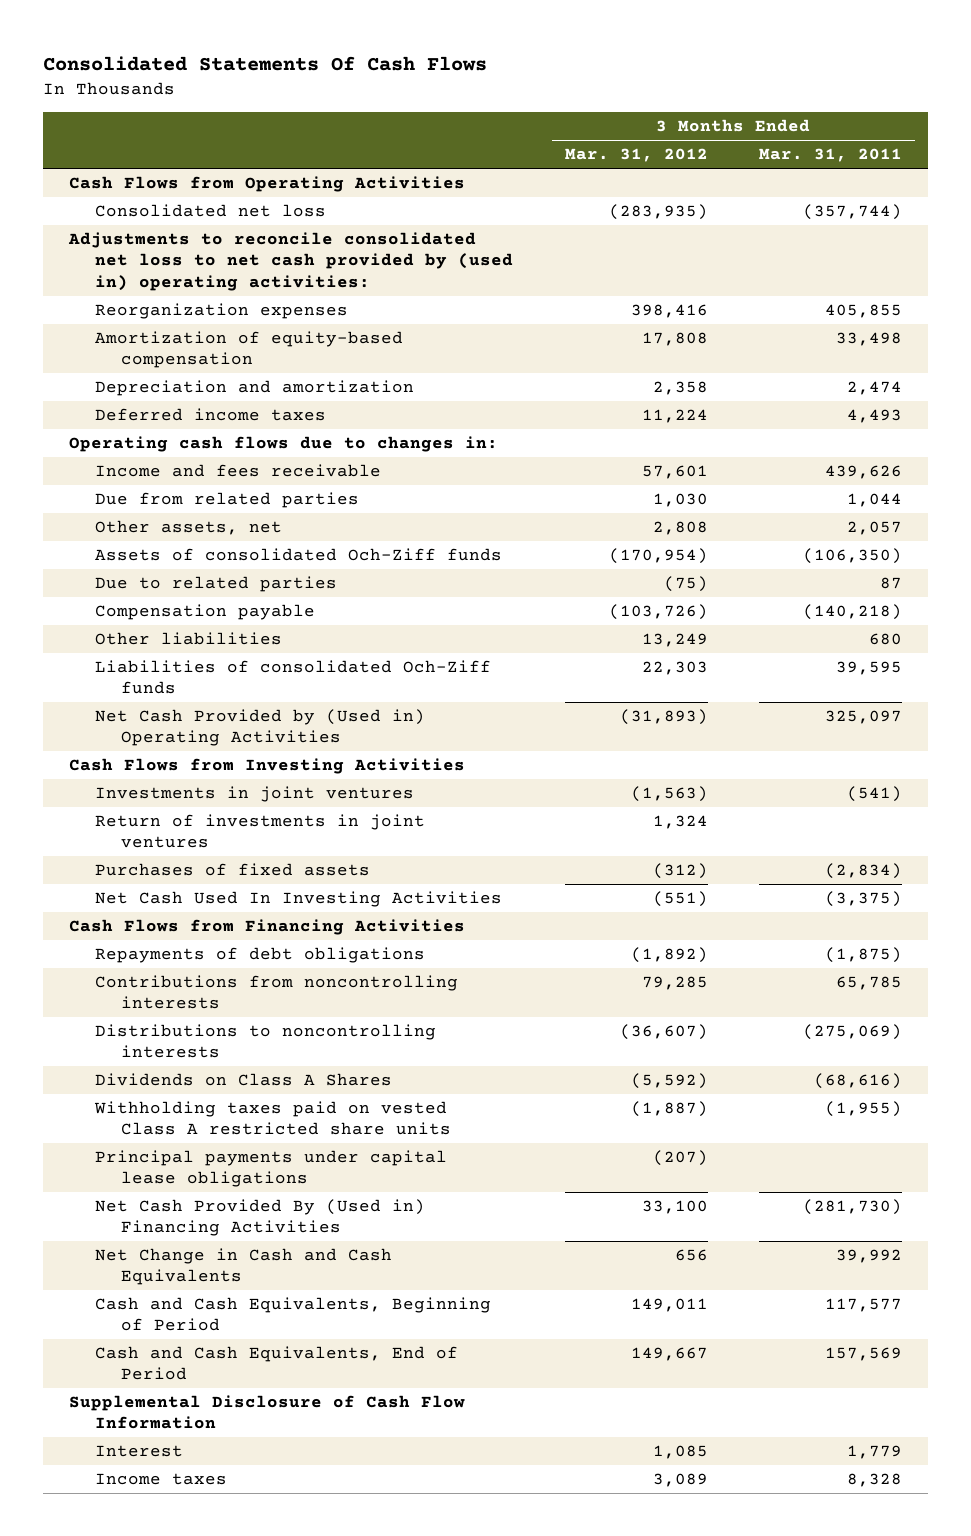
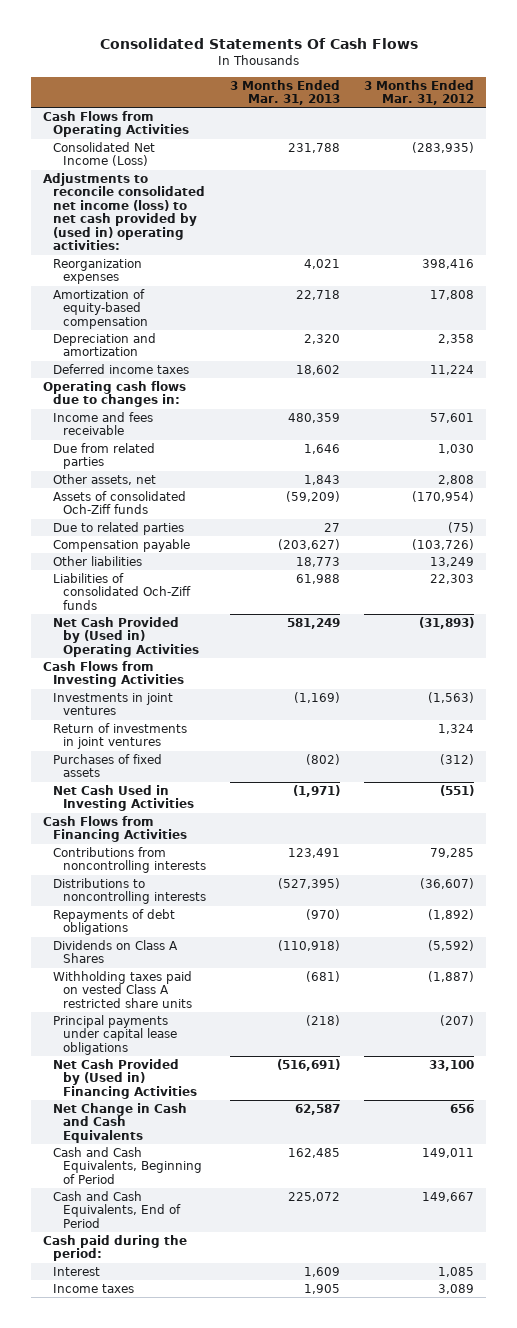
- | 3 Months Ended Mar. 31, 2012 | 3 Months Ended Mar. 31, 2011
+ | 3 Months Ended Mar. 31, 2013 | 3 Months Ended Mar. 31, 2012
- Consolidated net loss | (283,935) | (357,744)
- Adjustments to reconcile consolidated net loss to net cash provided by (used in) operating activities:
+ Consolidated Net Income (Loss) | 231,788 | (283,935)
+ Adjustments to reconcile consolidated net income (loss) to net cash provided by (used in) operating activities:
- Net Cash Used In Investing Activities | (551) | (3,375)
+ Net Cash Used in Investing Activities | (1,971) | (551)
moved down: Repayments of debt obligations | (970) | (1,892)
- Net Cash Provided By (Used in) Financing Activities | 33,100 | (281,730)
+ Net Cash Provided by (Used in) Financing Activities | (516,691) | 33,100
- Supplemental Disclosure of Cash Flow Information
+ Cash paid during the period:

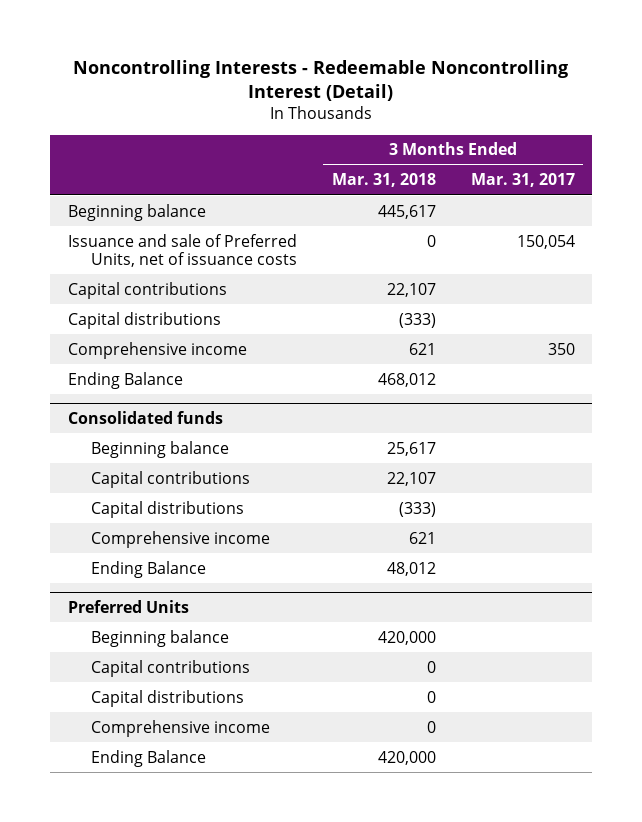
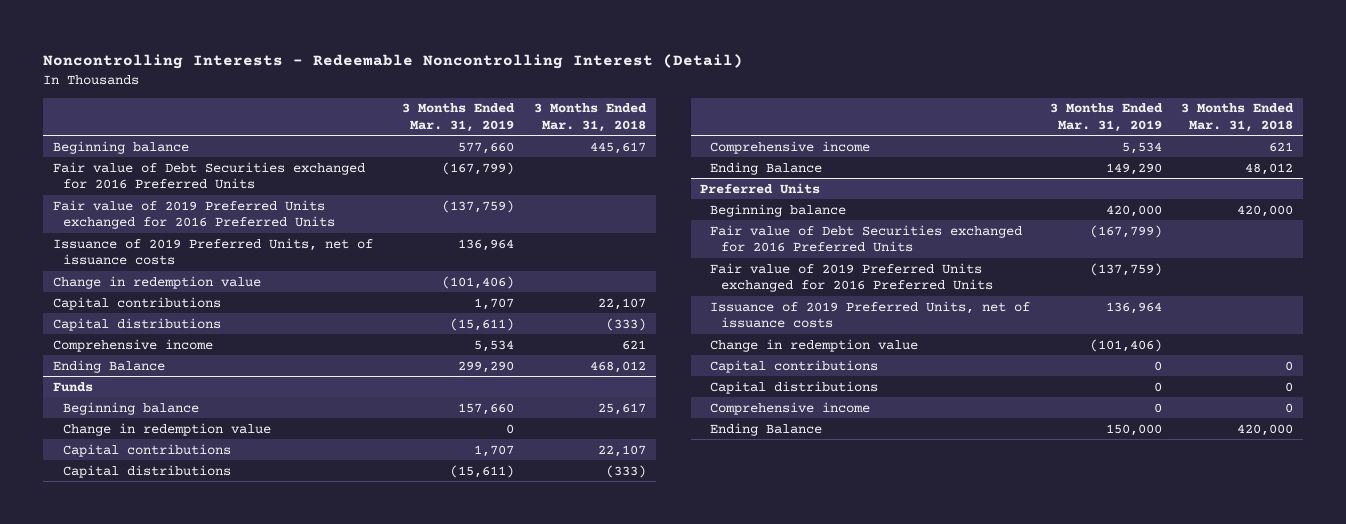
- | 3 Months Ended Mar. 31, 2018 | 3 Months Ended Mar. 31, 2017
+ | 3 Months Ended Mar. 31, 2019 | 3 Months Ended Mar. 31, 2018
- Issuance and sale of Preferred Units, net of issuance costs | 0 | 150,054
+ Fair value of Debt Securities exchanged for 2016 Preferred Units | (167,799) |
+ Fair value of 2019 Preferred Units exchanged for 2016 Preferred Units | (137,759) |
+ Issuance of 2019 Preferred Units, net of issuance costs | 136,964 |
+ Change in redemption value | (101,406) |
- Consolidated funds
+ Funds
+ Change in redemption value | 0 |
@ Preferred Units
+ Fair value of Debt Securities exchanged for 2016 Preferred Units | (167,799) |
+ Fair value of 2019 Preferred Units exchanged for 2016 Preferred Units | (137,759) |
+ Issuance of 2019 Preferred Units, net of issuance costs | 136,964 |
+ Change in redemption value | (101,406) |

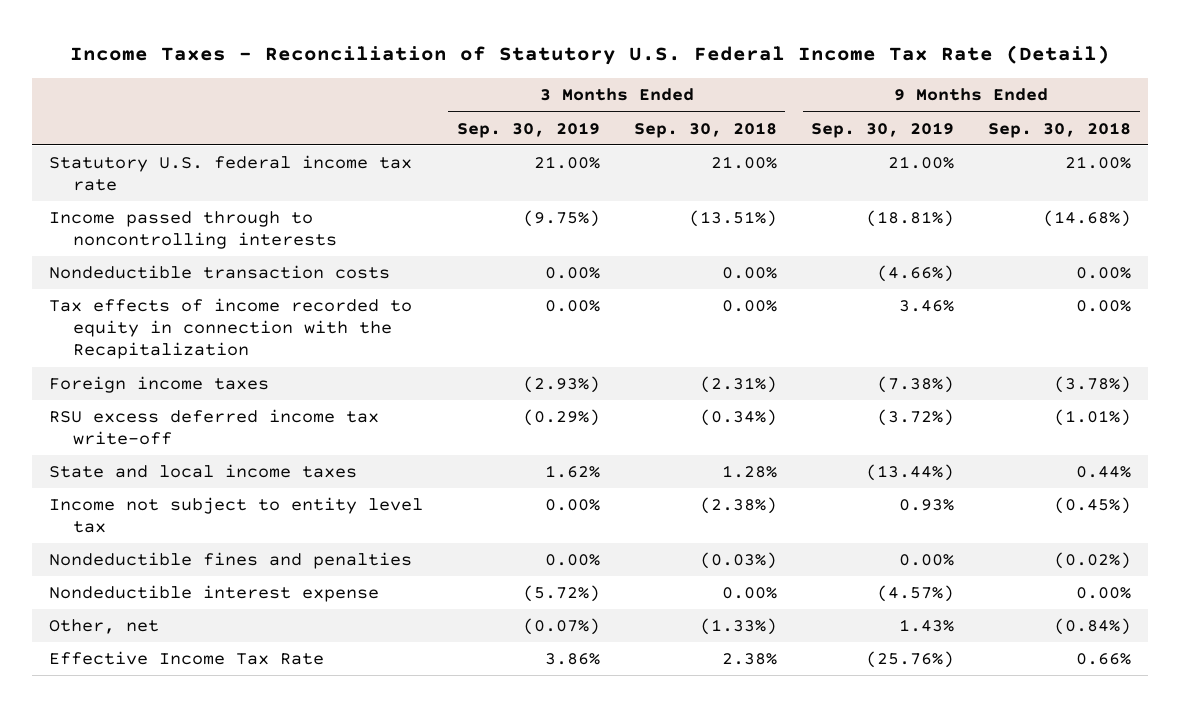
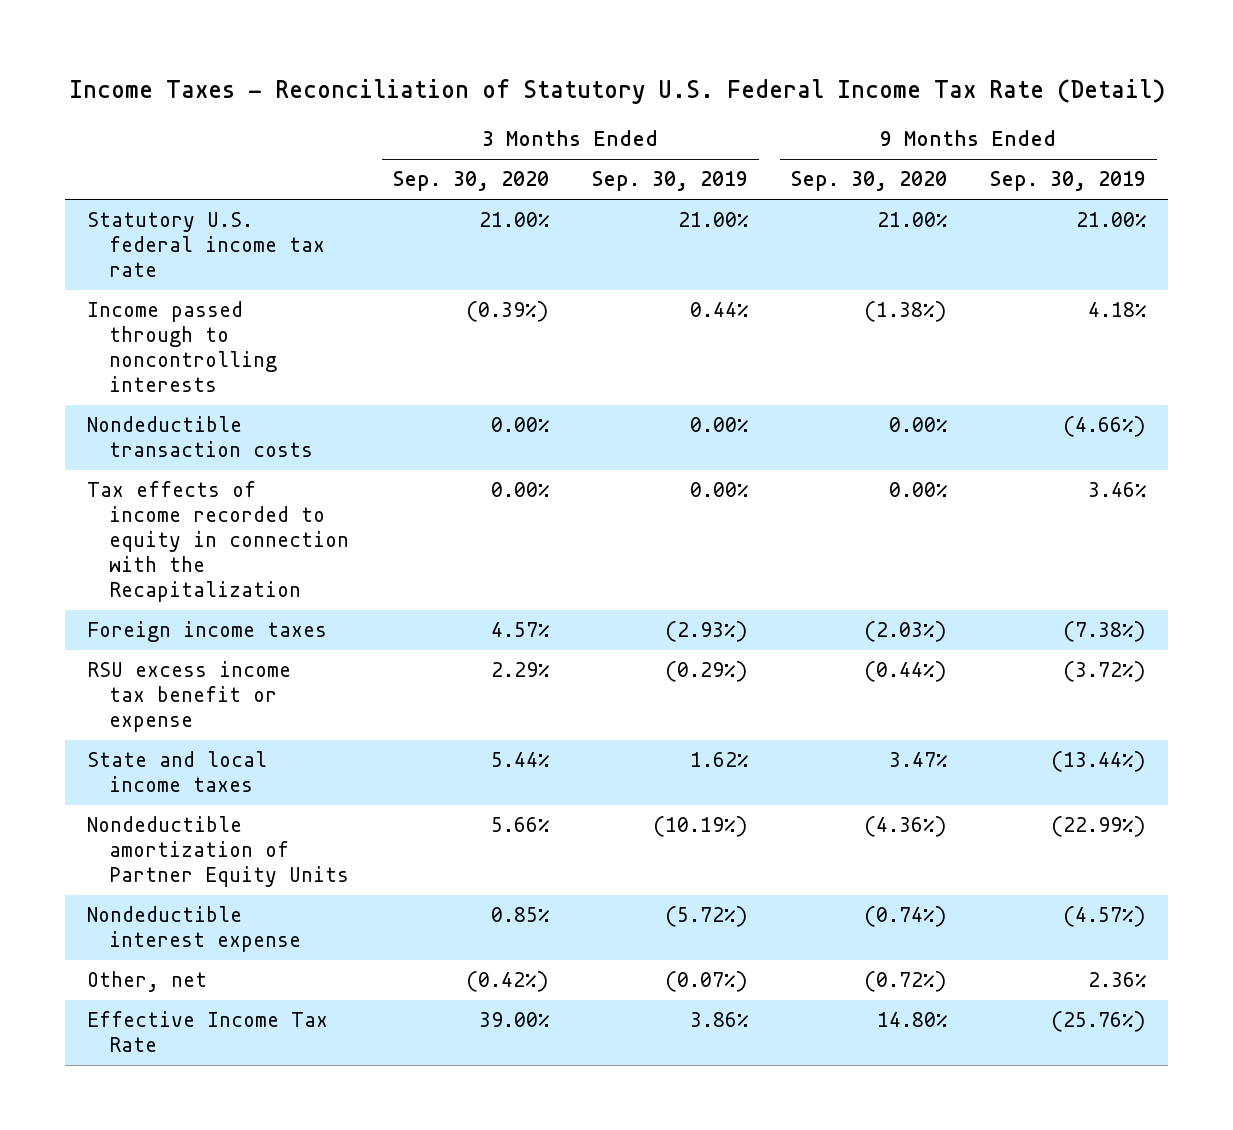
- | 3 Months Ended Sep. 30, 2019 | 3 Months Ended Sep. 30, 2018 | 9 Months Ended Sep. 30, 2019 | 9 Months Ended Sep. 30, 2018
+ | 3 Months Ended Sep. 30, 2020 | 3 Months Ended Sep. 30, 2019 | 9 Months Ended Sep. 30, 2020 | 9 Months Ended Sep. 30, 2019
- Income passed through to noncontrolling interests | (9.75%) | (13.51%) | (18.81%) | (14.68%)
+ Income passed through to noncontrolling interests | (0.39%) | 0.44% | (1.38%) | 4.18%
- RSU excess deferred income tax write-off | (0.29%) | (0.34%) | (3.72%) | (1.01%)
+ RSU excess income tax benefit or expense | 2.29% | (0.29%) | (0.44%) | (3.72%)
- Income not subject to entity level tax | 0.00% | (2.38%) | 0.93% | (0.45%)
- Nondeductible fines and penalties | 0.00% | (0.03%) | 0.00% | (0.02%)
+ Nondeductible amortization of Partner Equity Units | 5.66% | (10.19%) | (4.36%) | (22.99%)
- Other, net | (0.07%) | (1.33%) | 1.43% | (0.84%)
+ Other, net | (0.42%) | (0.07%) | (0.72%) | 2.36%

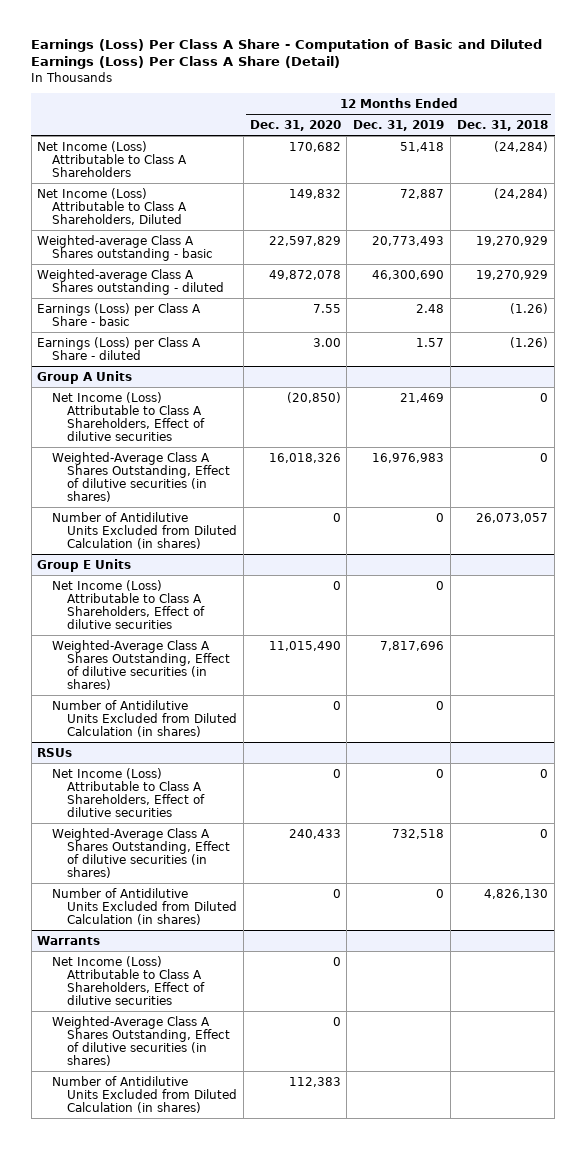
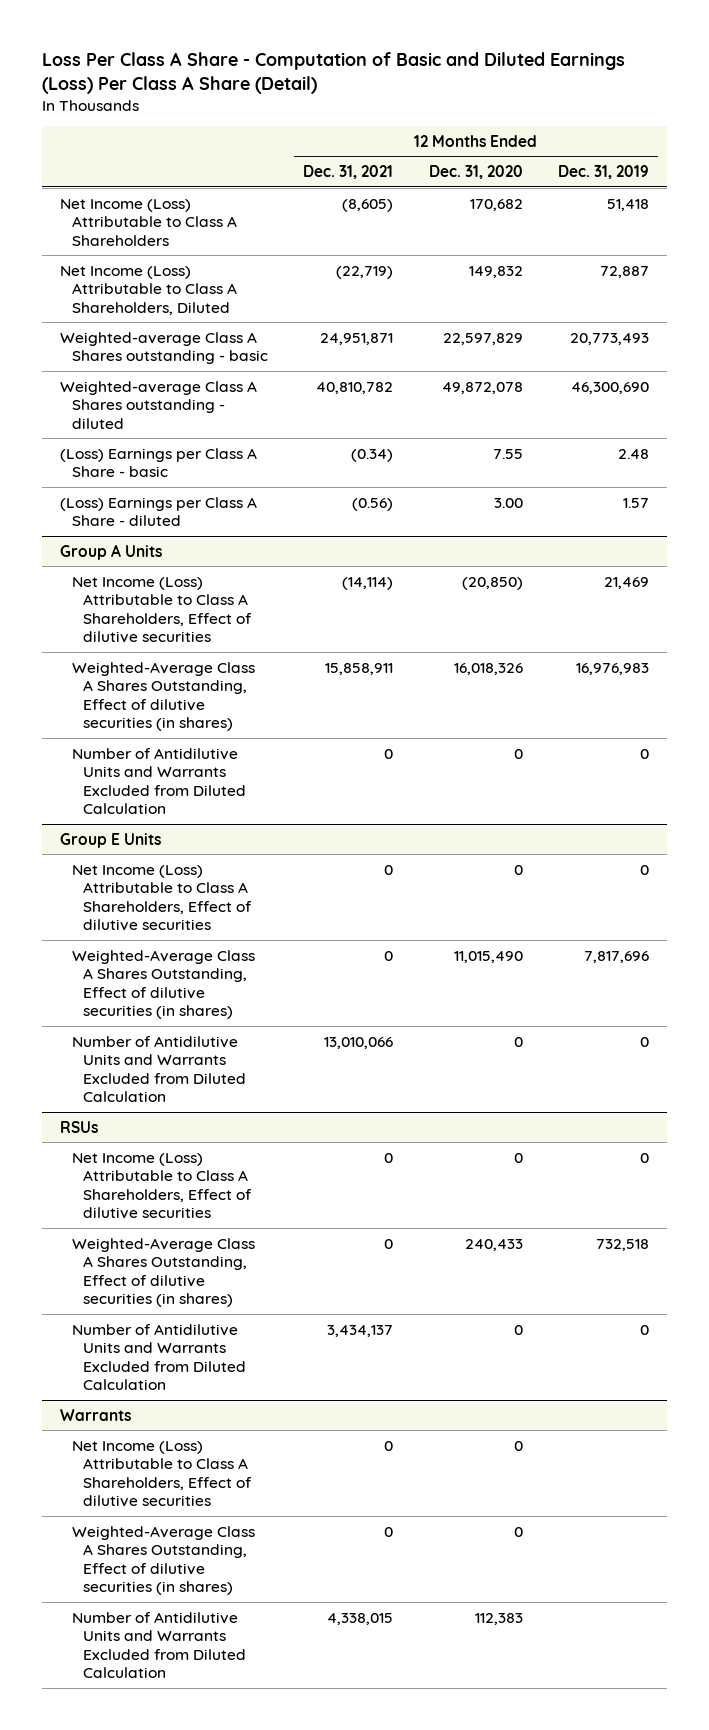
- Earnings (Loss) Per Class A Share - Computation of Basic and Diluted Earnings (Loss) Per Class A Share (Detail)
+ Loss Per Class A Share - Computation of Basic and Diluted Earnings (Loss) Per Class A Share (Detail)
- | 12 Months Ended Dec. 31, 2020 | 12 Months Ended Dec. 31, 2019 | 12 Months Ended Dec. 31, 2018
+ | 12 Months Ended Dec. 31, 2021 | 12 Months Ended Dec. 31, 2020 | 12 Months Ended Dec. 31, 2019
- Earnings (Loss) per Class A Share - basic | 7.55 | 2.48 | (1.26)
- Earnings (Loss) per Class A Share - diluted | 3.00 | 1.57 | (1.26)
+ (Loss) Earnings per Class A Share - basic | (0.34) | 7.55 | 2.48
+ (Loss) Earnings per Class A Share - diluted | (0.56) | 3.00 | 1.57
@ Group A Units
- Number of Antidilutive Units Excluded from Diluted Calculation (in shares) | 0 | 0 | 26,073,057
+ Number of Antidilutive Units and Warrants Excluded from Diluted Calculation | 0 | 0 | 0
@ Group E Units
- Number of Antidilutive Units Excluded from Diluted Calculation (in shares) | 0 | 0 |
+ Number of Antidilutive Units and Warrants Excluded from Diluted Calculation | 13,010,066 | 0 | 0
@ RSUs
- Number of Antidilutive Units Excluded from Diluted Calculation (in shares) | 0 | 0 | 4,826,130
+ Number of Antidilutive Units and Warrants Excluded from Diluted Calculation | 3,434,137 | 0 | 0
@ Warrants
- Number of Antidilutive Units Excluded from Diluted Calculation (in shares) | 112,383 | |
+ Number of Antidilutive Units and Warrants Excluded from Diluted Calculation | 4,338,015 | 112,383 |

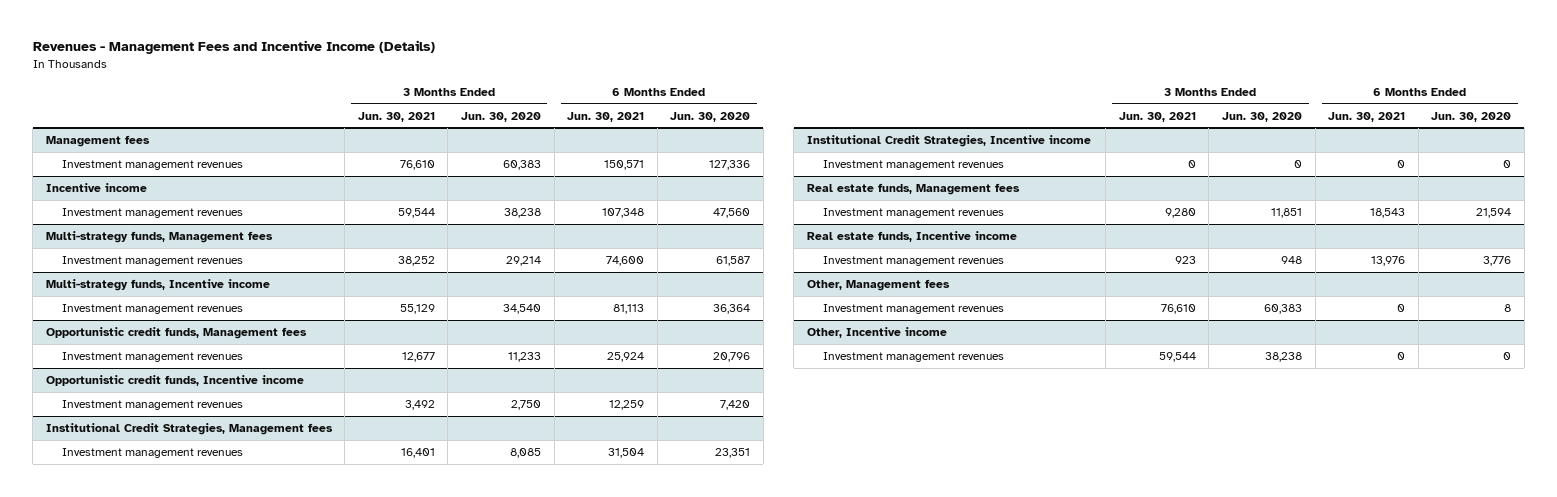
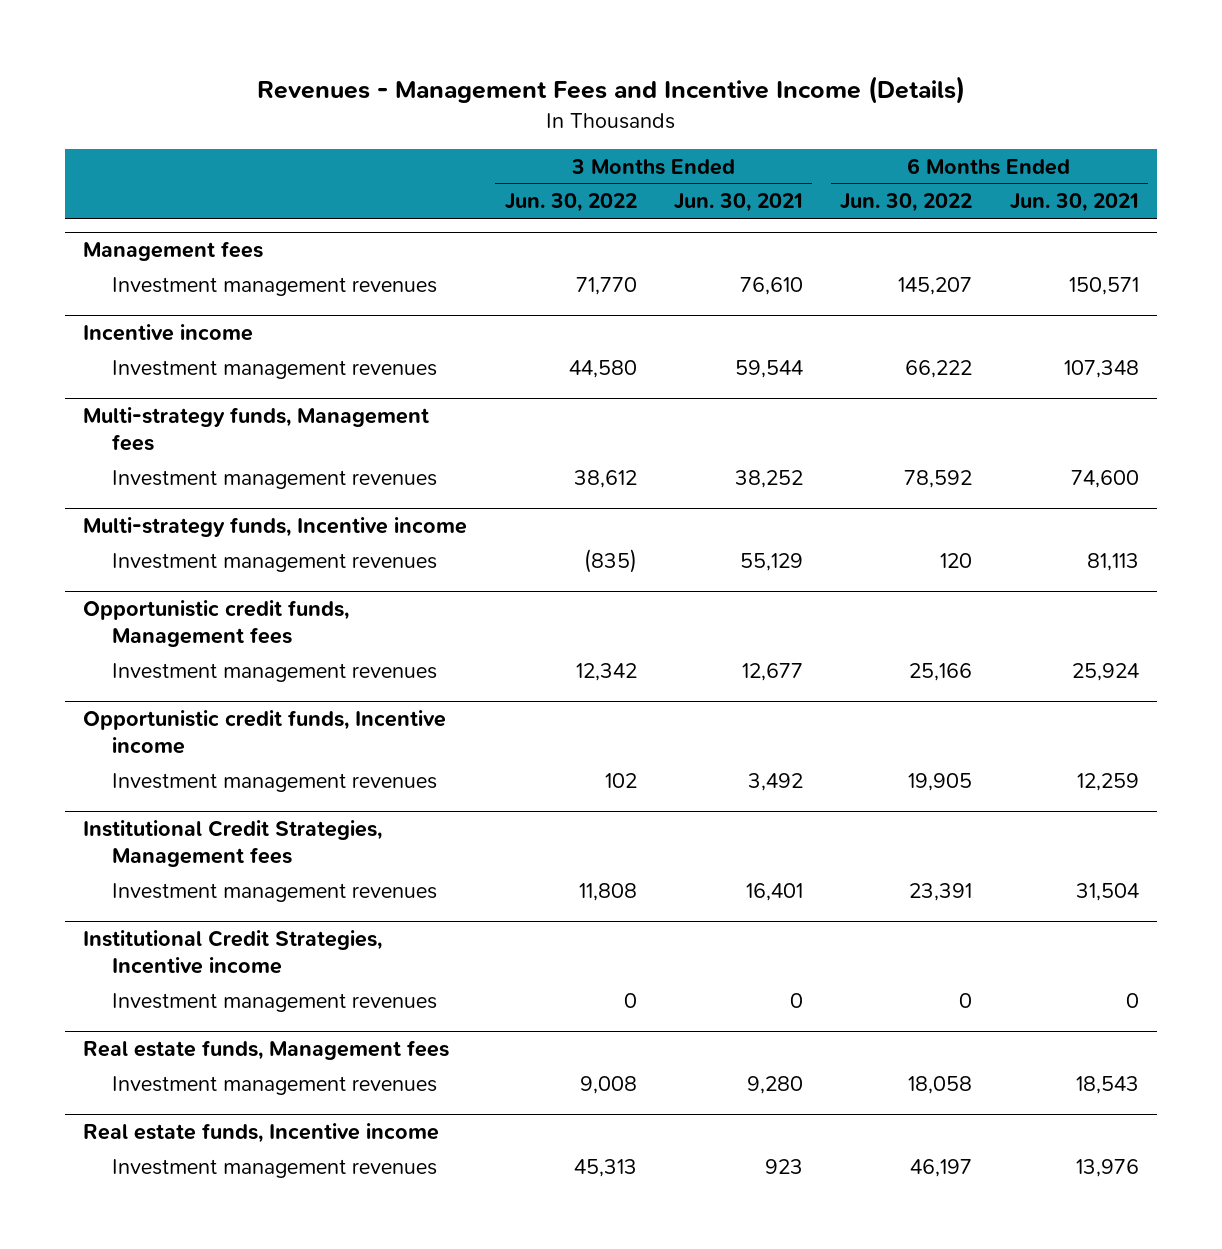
- | 3 Months Ended Jun. 30, 2021 | 3 Months Ended Jun. 30, 2020 | 6 Months Ended Jun. 30, 2021 | 6 Months Ended Jun. 30, 2020
+ | 3 Months Ended Jun. 30, 2022 | 3 Months Ended Jun. 30, 2021 | 6 Months Ended Jun. 30, 2022 | 6 Months Ended Jun. 30, 2021
- Other, Management fees
- Investment management revenues | 76,610 | 60,383 | 0 | 8
- Other, Incentive income
- Investment management revenues | 59,544 | 38,238 | 0 | 0

